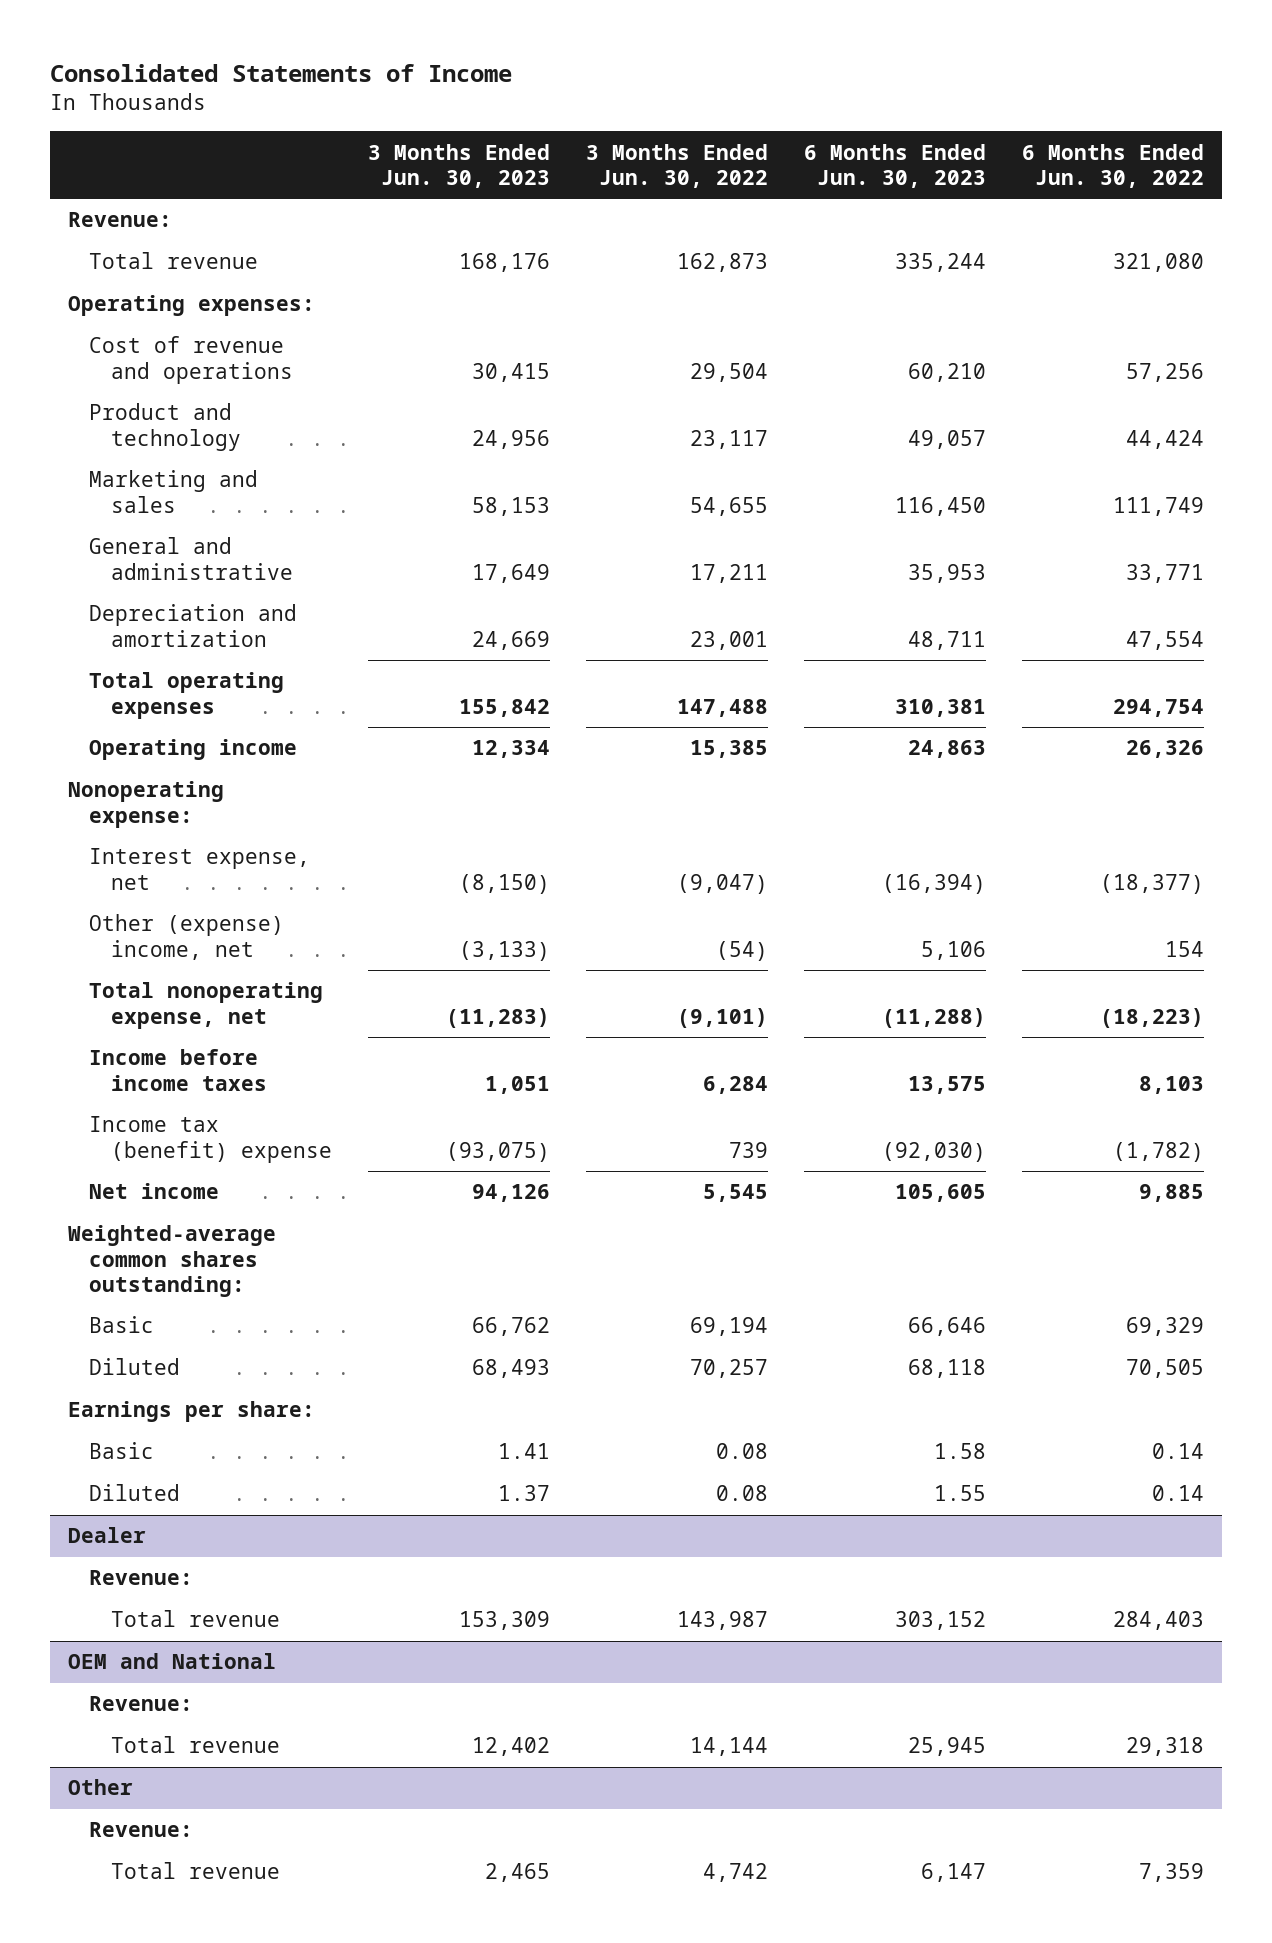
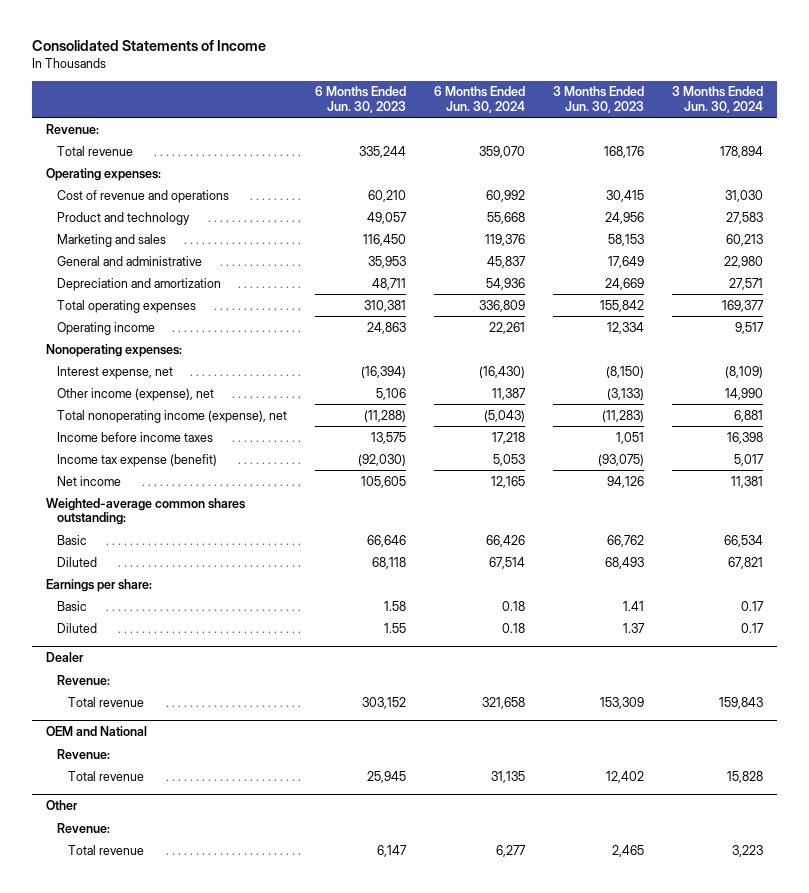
- | 3 Months Ended Jun. 30, 2023 | 3 Months Ended Jun. 30, 2022 | 6 Months Ended Jun. 30, 2023 | 6 Months Ended Jun. 30, 2022
+ | 6 Months Ended Jun. 30, 2023 | 6 Months Ended Jun. 30, 2024 | 3 Months Ended Jun. 30, 2023 | 3 Months Ended Jun. 30, 2024
- Nonoperating expense:
+ Nonoperating expenses:
- Other (expense) income, net | (3,133) | (54) | 5,106 | 154
- Total nonoperating expense, net | (11,283) | (9,101) | (11,288) | (18,223)
+ Other income (expense), net | 5,106 | 11,387 | (3,133) | 14,990
+ Total nonoperating income (expense), net | (11,288) | (5,043) | (11,283) | 6,881
- Income tax (benefit) expense | (93,075) | 739 | (92,030) | (1,782)
+ Income tax expense (benefit) | (92,030) | 5,053 | (93,075) | 5,017

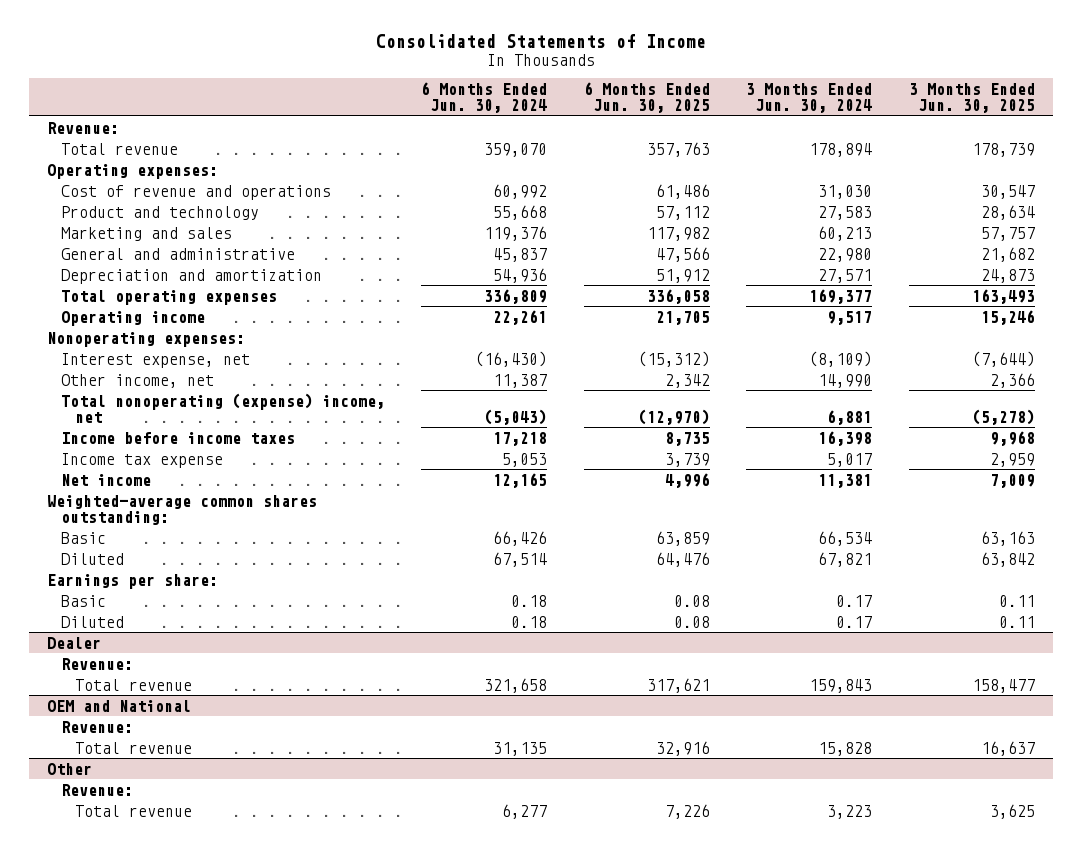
- | 6 Months Ended Jun. 30, 2023 | 6 Months Ended Jun. 30, 2024 | 3 Months Ended Jun. 30, 2023 | 3 Months Ended Jun. 30, 2024
+ | 6 Months Ended Jun. 30, 2024 | 6 Months Ended Jun. 30, 2025 | 3 Months Ended Jun. 30, 2024 | 3 Months Ended Jun. 30, 2025
- Other income (expense), net | 5,106 | 11,387 | (3,133) | 14,990
- Total nonoperating income (expense), net | (11,288) | (5,043) | (11,283) | 6,881
+ Other income, net | 11,387 | 2,342 | 14,990 | 2,366
+ Total nonoperating (expense) income, net | (5,043) | (12,970) | 6,881 | (5,278)
- Income tax expense (benefit) | (92,030) | 5,053 | (93,075) | 5,017
+ Income tax expense | 5,053 | 3,739 | 5,017 | 2,959

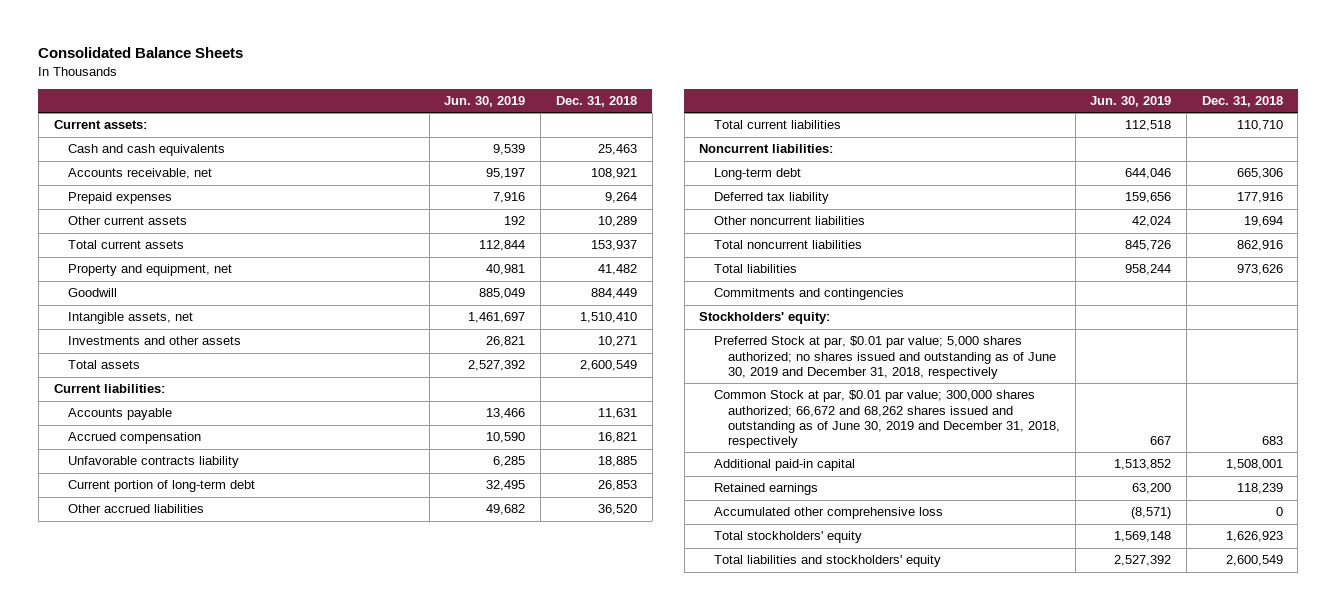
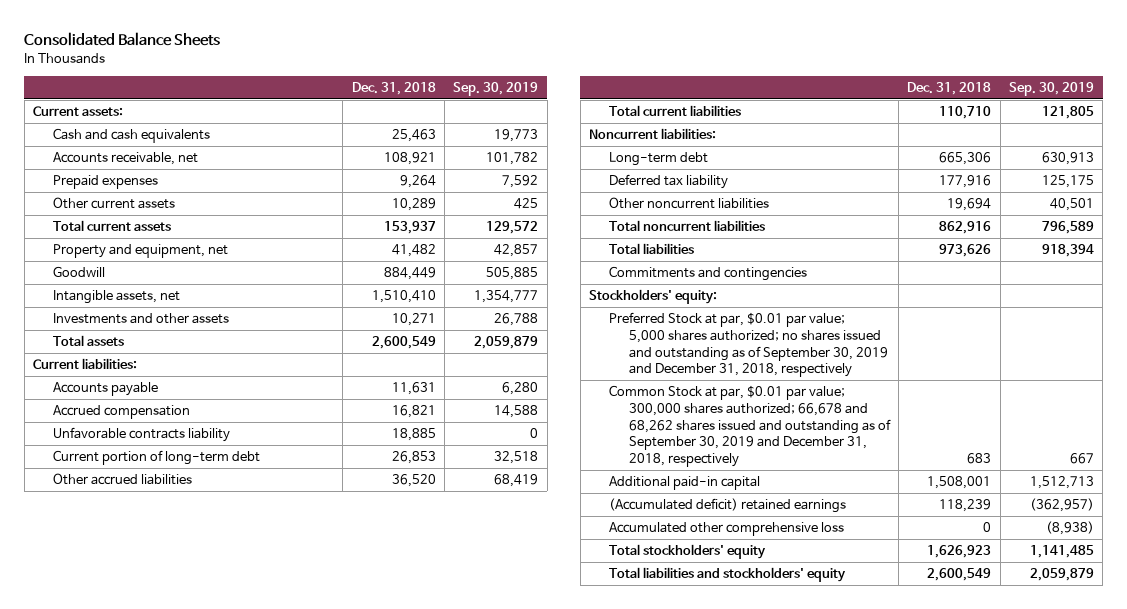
- | Jun. 30, 2019 | Dec. 31, 2018
+ | Dec. 31, 2018 | Sep. 30, 2019
- Preferred Stock at par, $0.01 par value; 5,000 shares authorized; no shares issued and outstanding as of June 30, 2019 and December 31, 2018, respectively
- Common Stock at par, $0.01 par value; 300,000 shares authorized; 66,672 and 68,262 shares issued and outstanding as of June 30, 2019 and December 31, 2018, respectively | 667 | 683
+ Preferred Stock at par, $0.01 par value; 5,000 shares authorized; no shares issued and outstanding as of September 30, 2019 and December 31, 2018, respectively
+ Common Stock at par, $0.01 par value; 300,000 shares authorized; 66,678 and 68,262 shares issued and outstanding as of September 30, 2019 and December 31, 2018, respectively | 683 | 667
- Retained earnings | 63,200 | 118,239
+ (Accumulated deficit) retained earnings | 118,239 | (362,957)

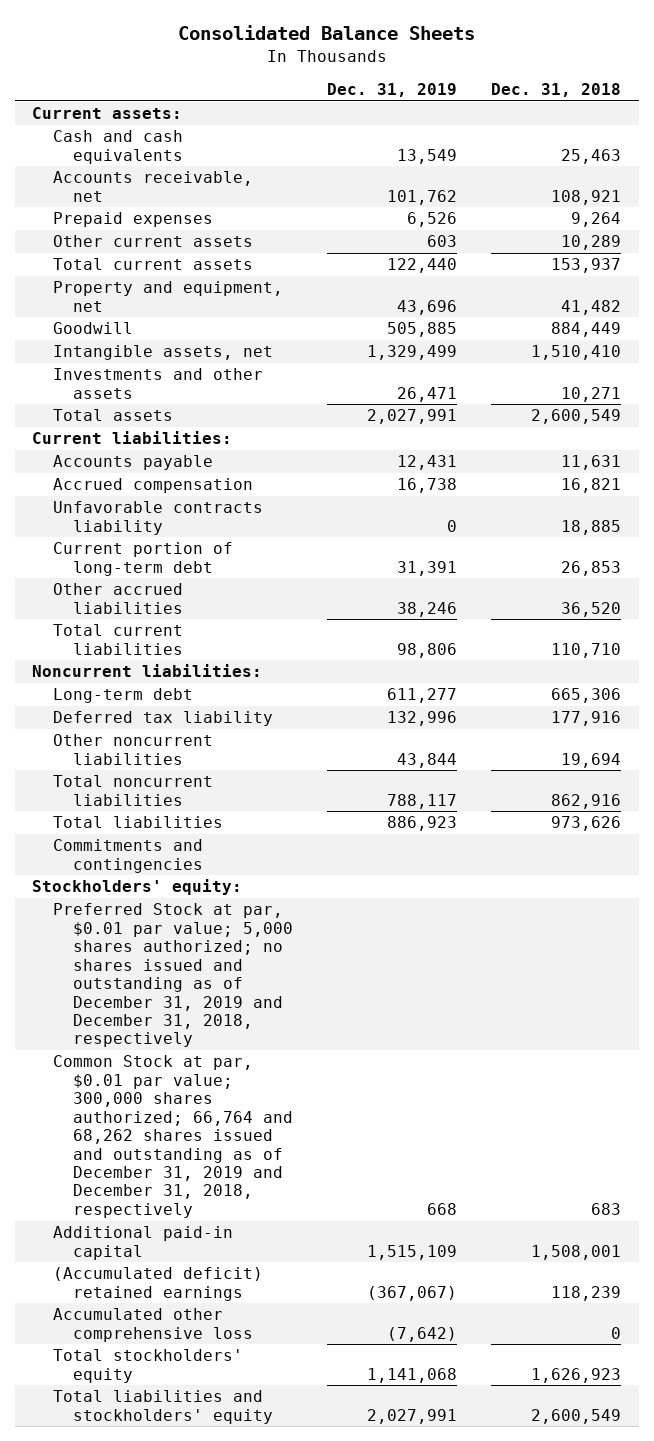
- | Dec. 31, 2018 | Sep. 30, 2019
+ | Dec. 31, 2019 | Dec. 31, 2018
- Preferred Stock at par, $0.01 par value; 5,000 shares authorized; no shares issued and outstanding as of September 30, 2019 and December 31, 2018, respectively
- Common Stock at par, $0.01 par value; 300,000 shares authorized; 66,678 and 68,262 shares issued and outstanding as of September 30, 2019 and December 31, 2018, respectively | 683 | 667
+ Preferred Stock at par, $0.01 par value; 5,000 shares authorized; no shares issued and outstanding as of December 31, 2019 and December 31, 2018, respectively
+ Common Stock at par, $0.01 par value; 300,000 shares authorized; 66,764 and 68,262 shares issued and outstanding as of December 31, 2019 and December 31, 2018, respectively | 668 | 683

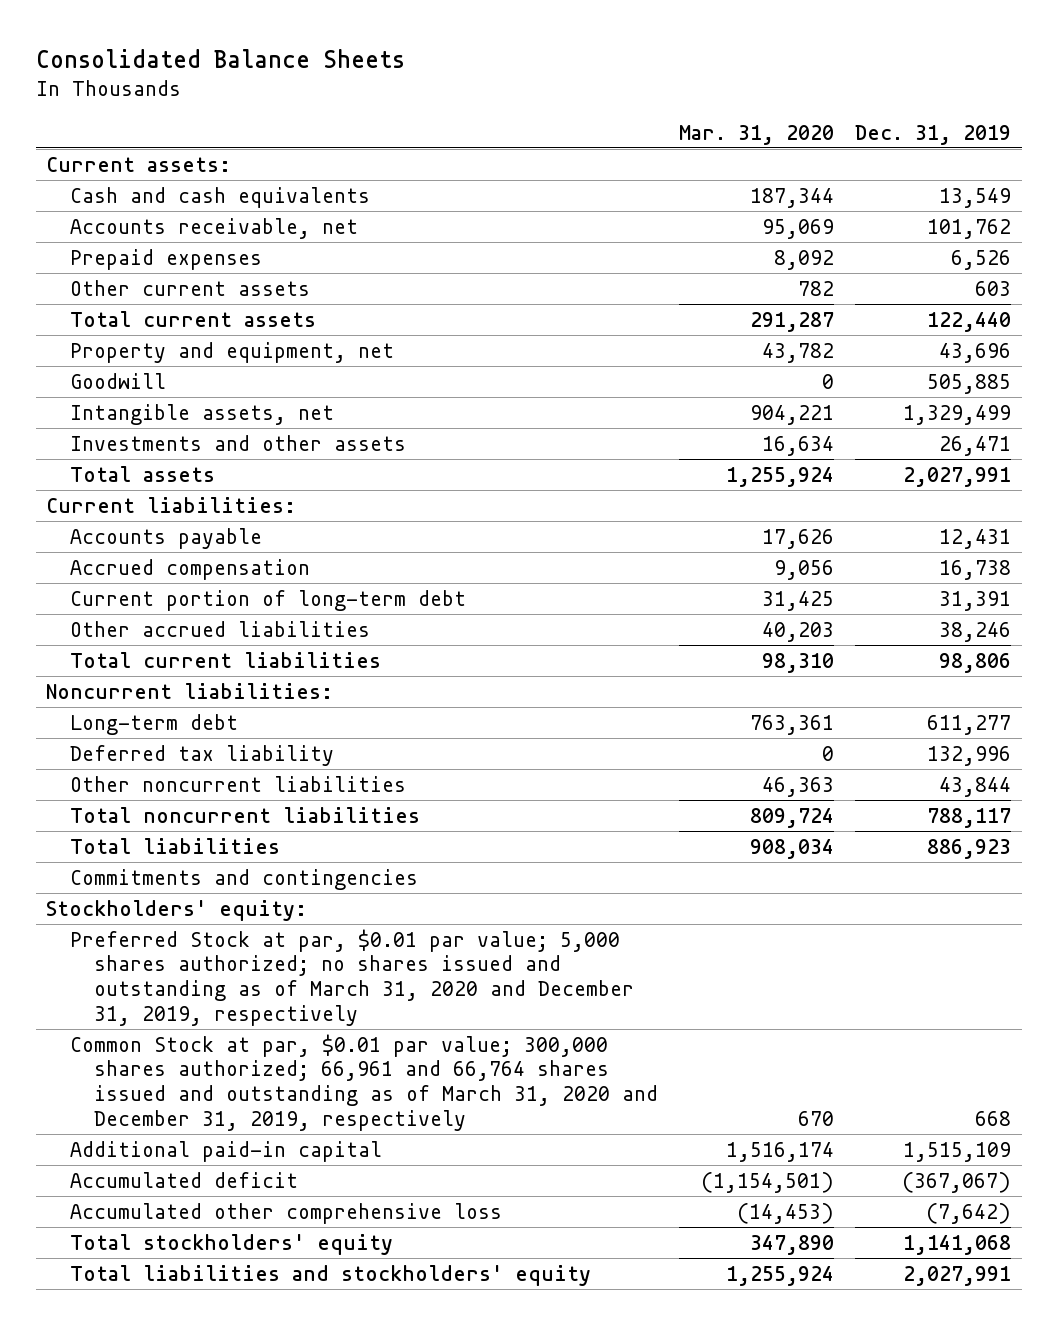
- | Dec. 31, 2019 | Dec. 31, 2018
+ | Mar. 31, 2020 | Dec. 31, 2019
- Unfavorable contracts liability | 0 | 18,885
- Preferred Stock at par, $0.01 par value; 5,000 shares authorized; no shares issued and outstanding as of December 31, 2019 and December 31, 2018, respectively
- Common Stock at par, $0.01 par value; 300,000 shares authorized; 66,764 and 68,262 shares issued and outstanding as of December 31, 2019 and December 31, 2018, respectively | 668 | 683
+ Preferred Stock at par, $0.01 par value; 5,000 shares authorized; no shares issued and outstanding as of March 31, 2020 and December 31, 2019, respectively
+ Common Stock at par, $0.01 par value; 300,000 shares authorized; 66,961 and 66,764 shares issued and outstanding as of March 31, 2020 and December 31, 2019, respectively | 670 | 668
- (Accumulated deficit) retained earnings | (367,067) | 118,239
+ Accumulated deficit | (1,154,501) | (367,067)

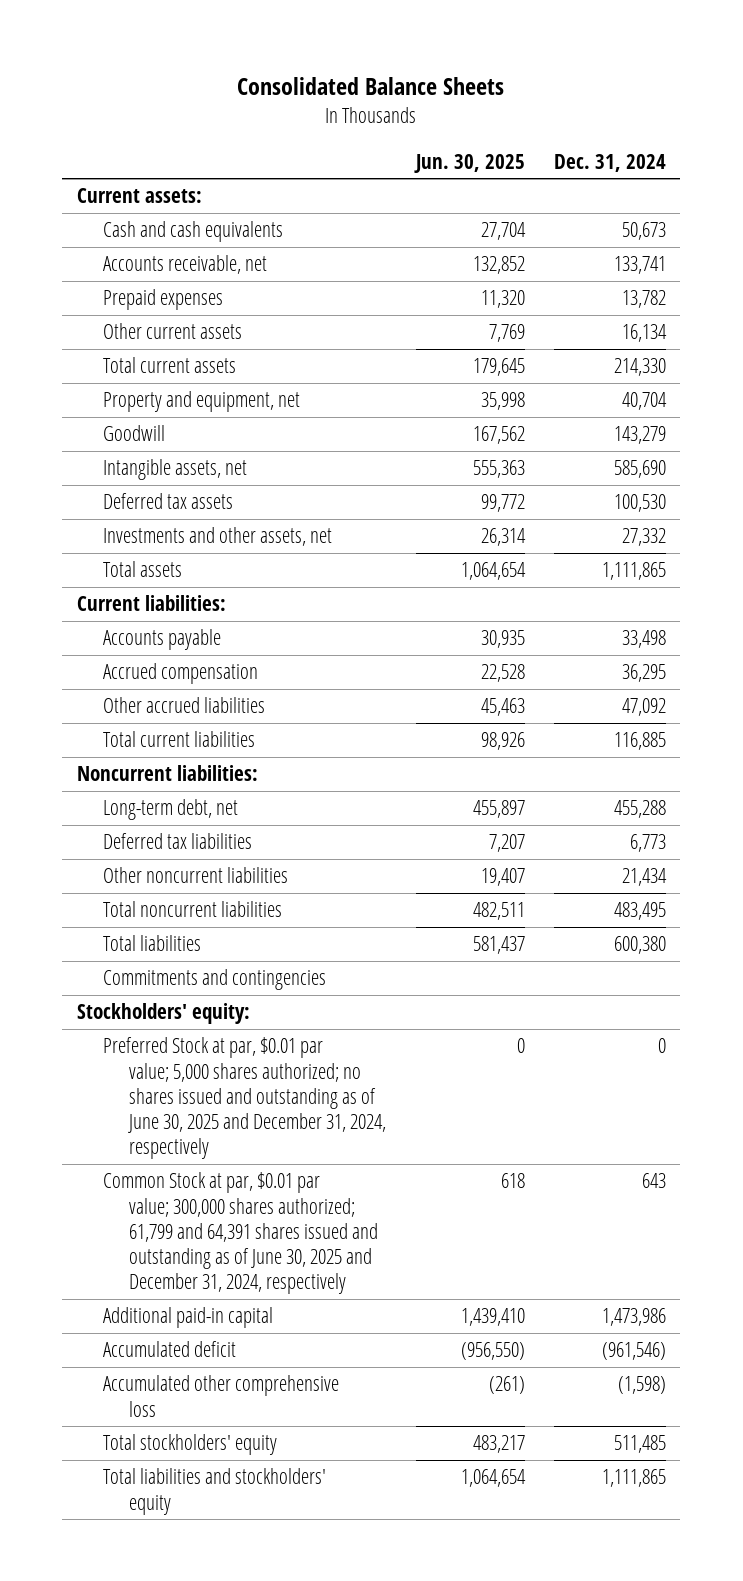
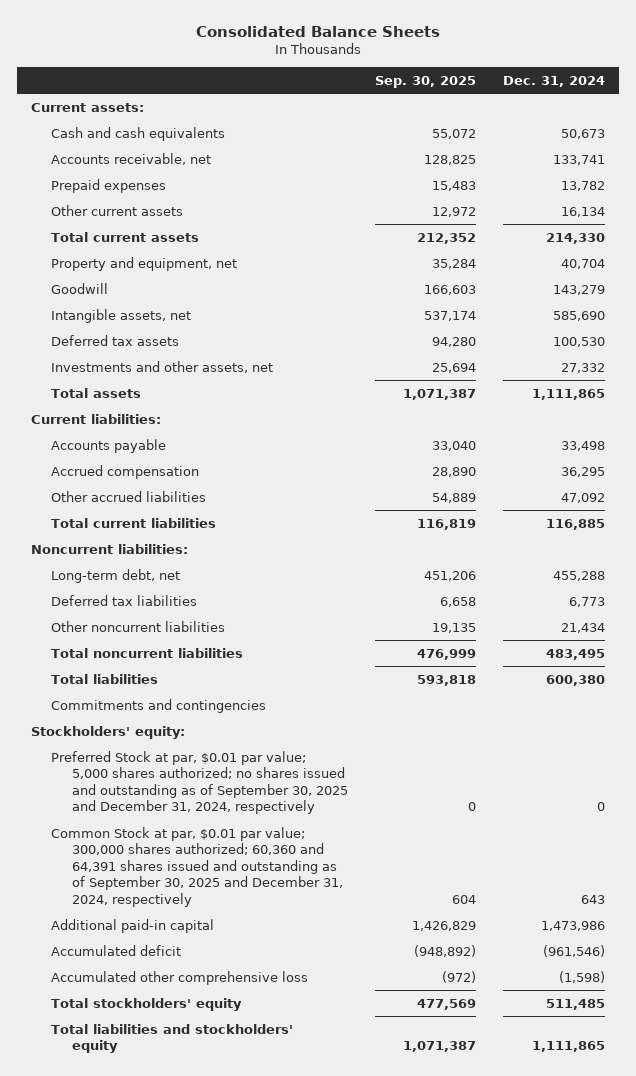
- | Jun. 30, 2025 | Dec. 31, 2024
+ | Sep. 30, 2025 | Dec. 31, 2024
- Preferred Stock at par, $0.01 par value; 5,000 shares authorized; no shares issued and outstanding as of June 30, 2025 and December 31, 2024, respectively | 0 | 0
- Common Stock at par, $0.01 par value; 300,000 shares authorized; 61,799 and 64,391 shares issued and outstanding as of June 30, 2025 and December 31, 2024, respectively | 618 | 643
+ Preferred Stock at par, $0.01 par value; 5,000 shares authorized; no shares issued and outstanding as of September 30, 2025 and December 31, 2024, respectively | 0 | 0
+ Common Stock at par, $0.01 par value; 300,000 shares authorized; 60,360 and 64,391 shares issued and outstanding as of September 30, 2025 and December 31, 2024, respectively | 604 | 643

